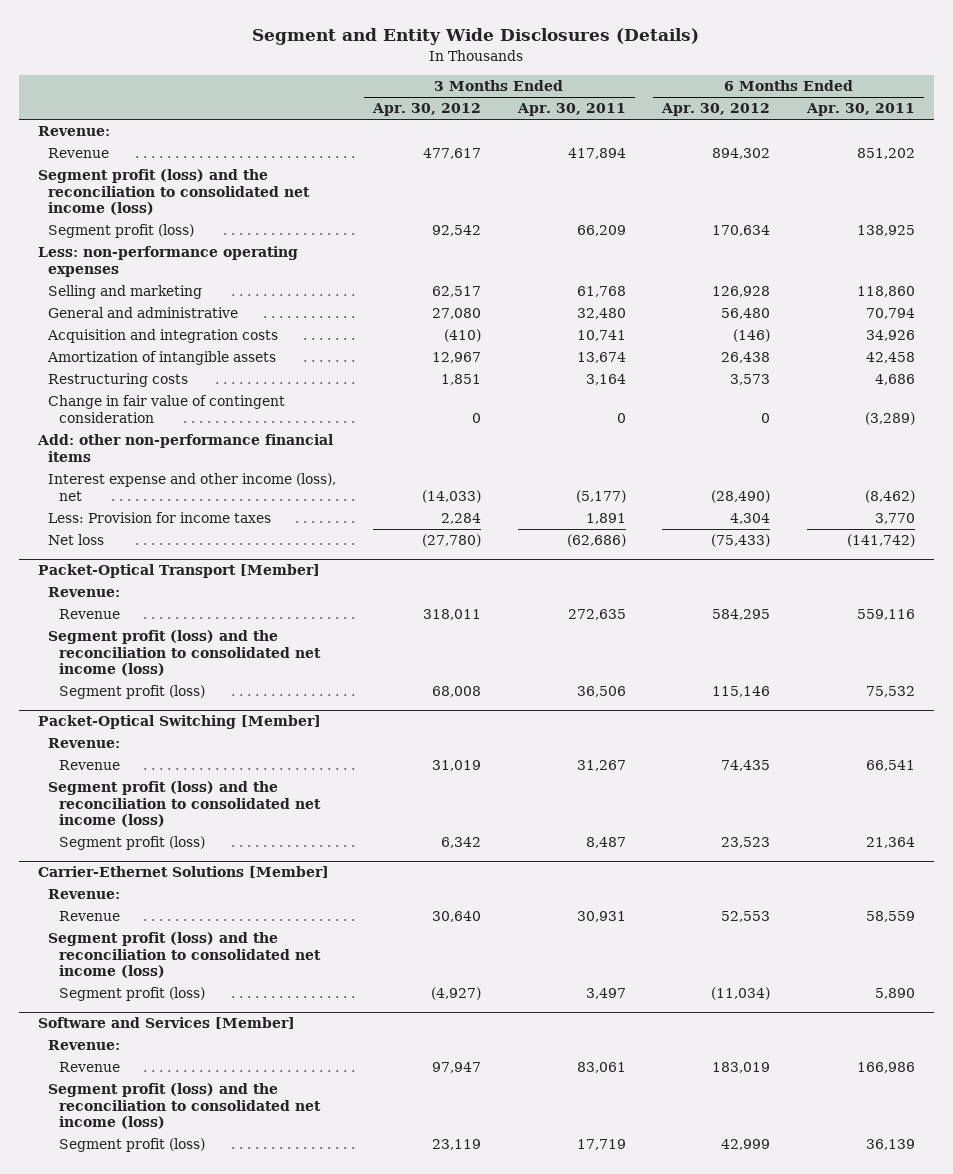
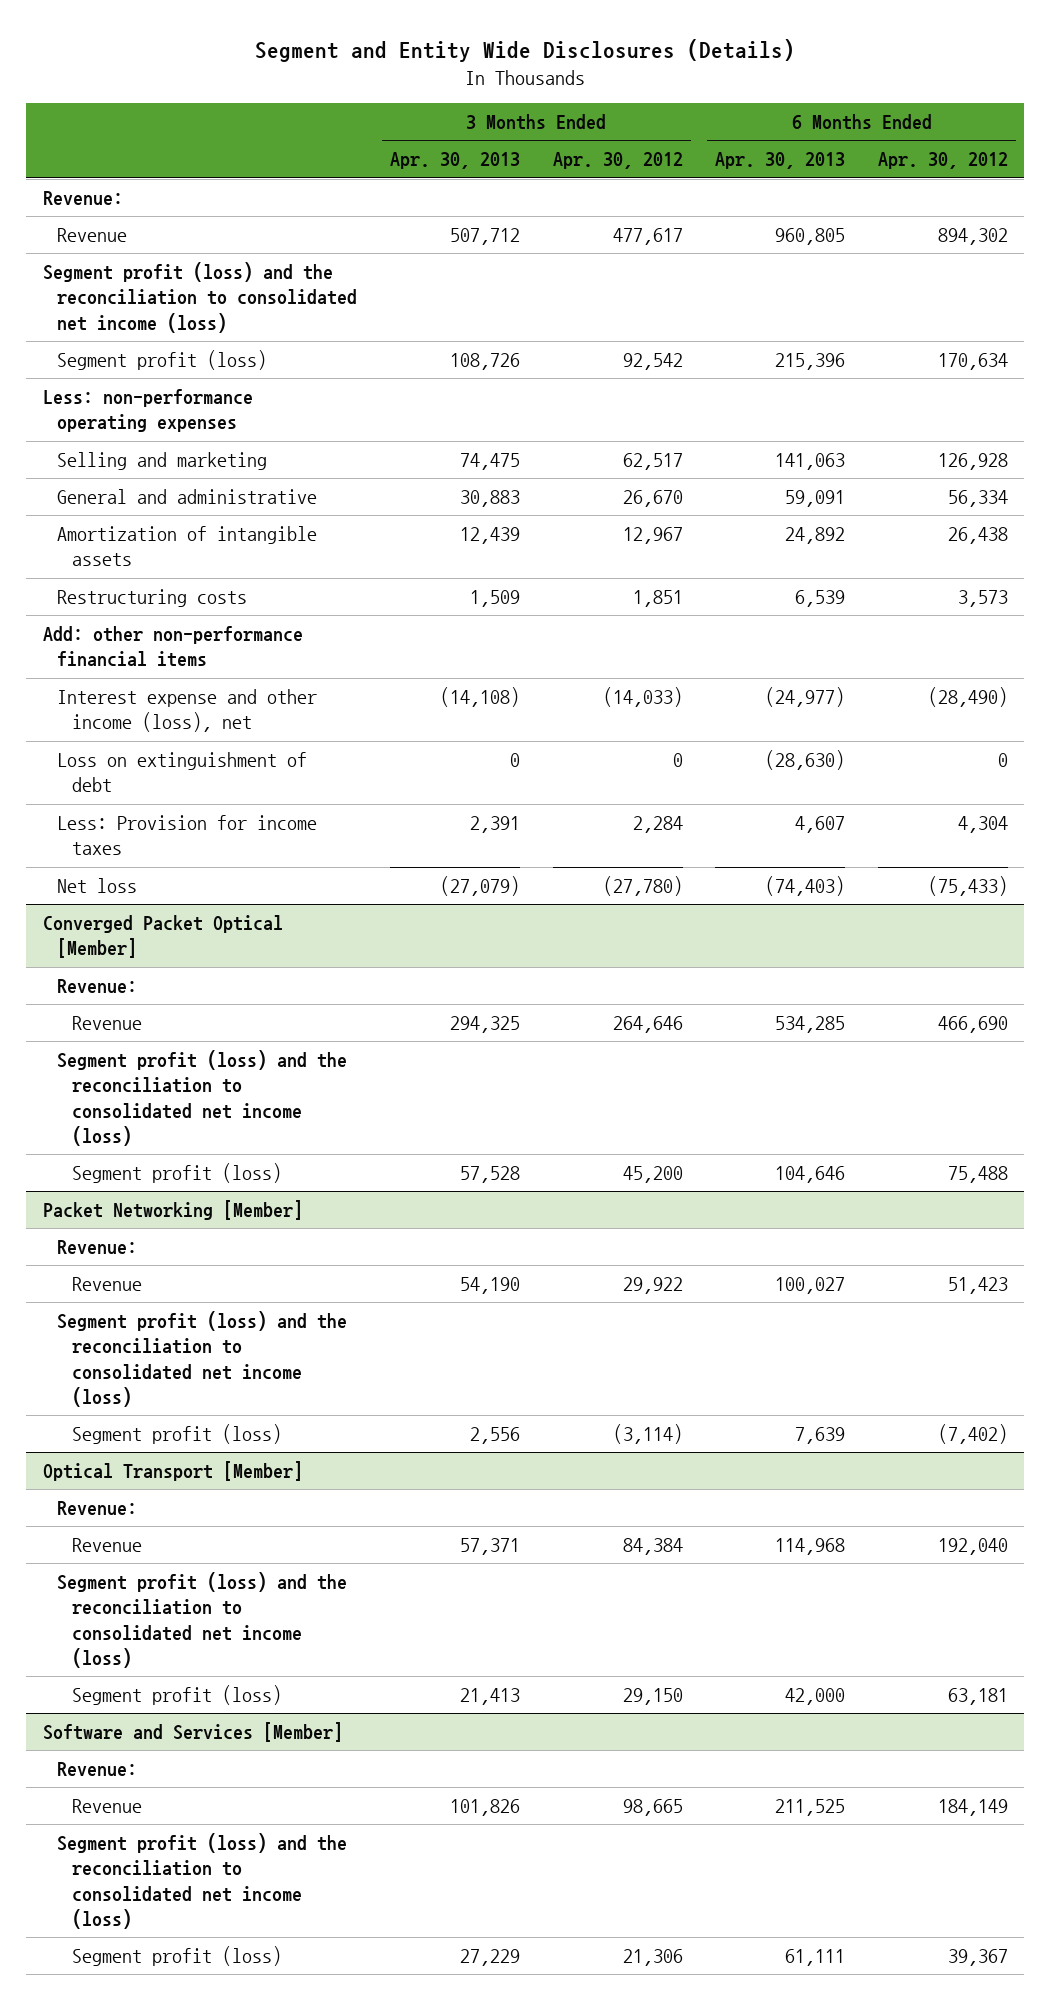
- | 3 Months Ended Apr. 30, 2012 | 3 Months Ended Apr. 30, 2011 | 6 Months Ended Apr. 30, 2012 | 6 Months Ended Apr. 30, 2011
+ | 3 Months Ended Apr. 30, 2013 | 3 Months Ended Apr. 30, 2012 | 6 Months Ended Apr. 30, 2013 | 6 Months Ended Apr. 30, 2012
- General and administrative | 27,080 | 32,480 | 56,480 | 70,794
- Acquisition and integration costs | (410) | 10,741 | (146) | 34,926
+ General and administrative | 30,883 | 26,670 | 59,091 | 56,334
- Change in fair value of contingent consideration | 0 | 0 | 0 | (3,289)
+ Loss on extinguishment of debt | 0 | 0 | (28,630) | 0
- Packet-Optical Transport [Member]
+ Converged Packet Optical [Member]
- Revenue | 318,011 | 272,635 | 584,295 | 559,116
+ Revenue | 294,325 | 264,646 | 534,285 | 466,690
- Segment profit (loss) | 68,008 | 36,506 | 115,146 | 75,532
- Packet-Optical Switching [Member]
+ Segment profit (loss) | 57,528 | 45,200 | 104,646 | 75,488
+ Packet Networking [Member]
- Revenue | 31,019 | 31,267 | 74,435 | 66,541
+ Revenue | 54,190 | 29,922 | 100,027 | 51,423
- Segment profit (loss) | 6,342 | 8,487 | 23,523 | 21,364
- Carrier-Ethernet Solutions [Member]
+ Segment profit (loss) | 2,556 | (3,114) | 7,639 | (7,402)
+ Optical Transport [Member]
- Revenue | 30,640 | 30,931 | 52,553 | 58,559
+ Revenue | 57,371 | 84,384 | 114,968 | 192,040
- Segment profit (loss) | (4,927) | 3,497 | (11,034) | 5,890
+ Segment profit (loss) | 21,413 | 29,150 | 42,000 | 63,181
@ Software and Services [Member]
- Revenue | 97,947 | 83,061 | 183,019 | 166,986
+ Revenue | 101,826 | 98,665 | 211,525 | 184,149
- Segment profit (loss) | 23,119 | 17,719 | 42,999 | 36,139
+ Segment profit (loss) | 27,229 | 21,306 | 61,111 | 39,367

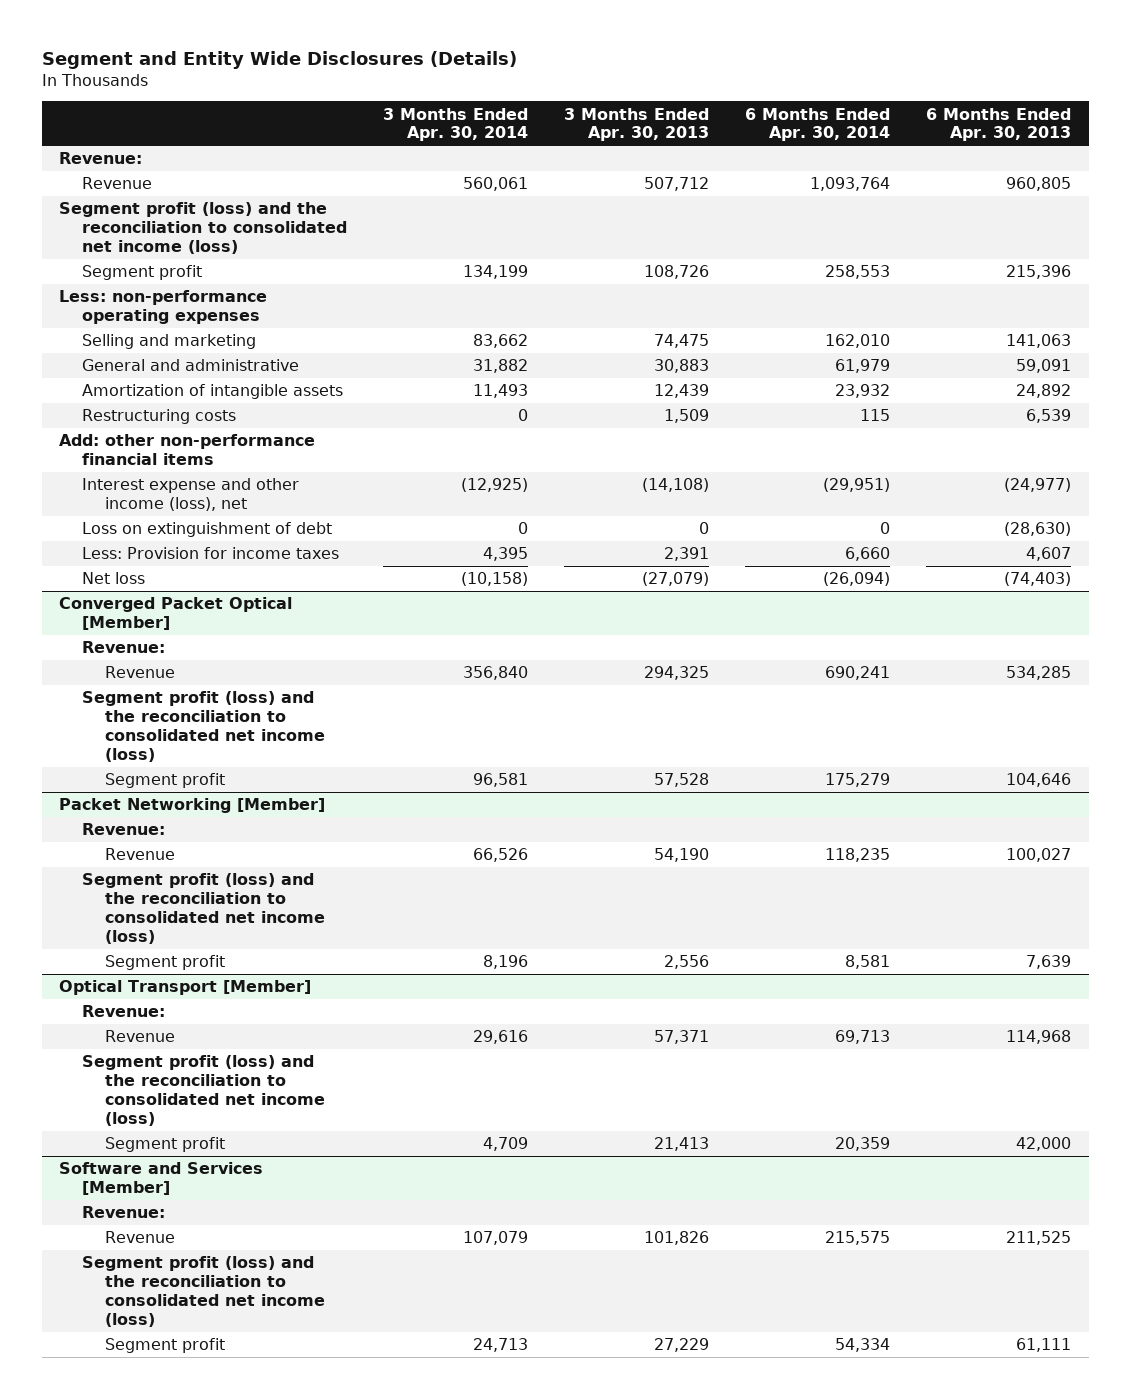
- | 3 Months Ended Apr. 30, 2013 | 3 Months Ended Apr. 30, 2012 | 6 Months Ended Apr. 30, 2013 | 6 Months Ended Apr. 30, 2012
+ | 3 Months Ended Apr. 30, 2014 | 3 Months Ended Apr. 30, 2013 | 6 Months Ended Apr. 30, 2014 | 6 Months Ended Apr. 30, 2013
- Segment profit (loss) | 108,726 | 92,542 | 215,396 | 170,634
+ Segment profit | 134,199 | 108,726 | 258,553 | 215,396
@ Converged Packet Optical [Member]
- Segment profit (loss) | 57,528 | 45,200 | 104,646 | 75,488
+ Segment profit | 96,581 | 57,528 | 175,279 | 104,646
@ Packet Networking [Member]
- Segment profit (loss) | 2,556 | (3,114) | 7,639 | (7,402)
+ Segment profit | 8,196 | 2,556 | 8,581 | 7,639
@ Optical Transport [Member]
- Segment profit (loss) | 21,413 | 29,150 | 42,000 | 63,181
+ Segment profit | 4,709 | 21,413 | 20,359 | 42,000
@ Software and Services [Member]
- Segment profit (loss) | 27,229 | 21,306 | 61,111 | 39,367
+ Segment profit | 24,713 | 27,229 | 54,334 | 61,111

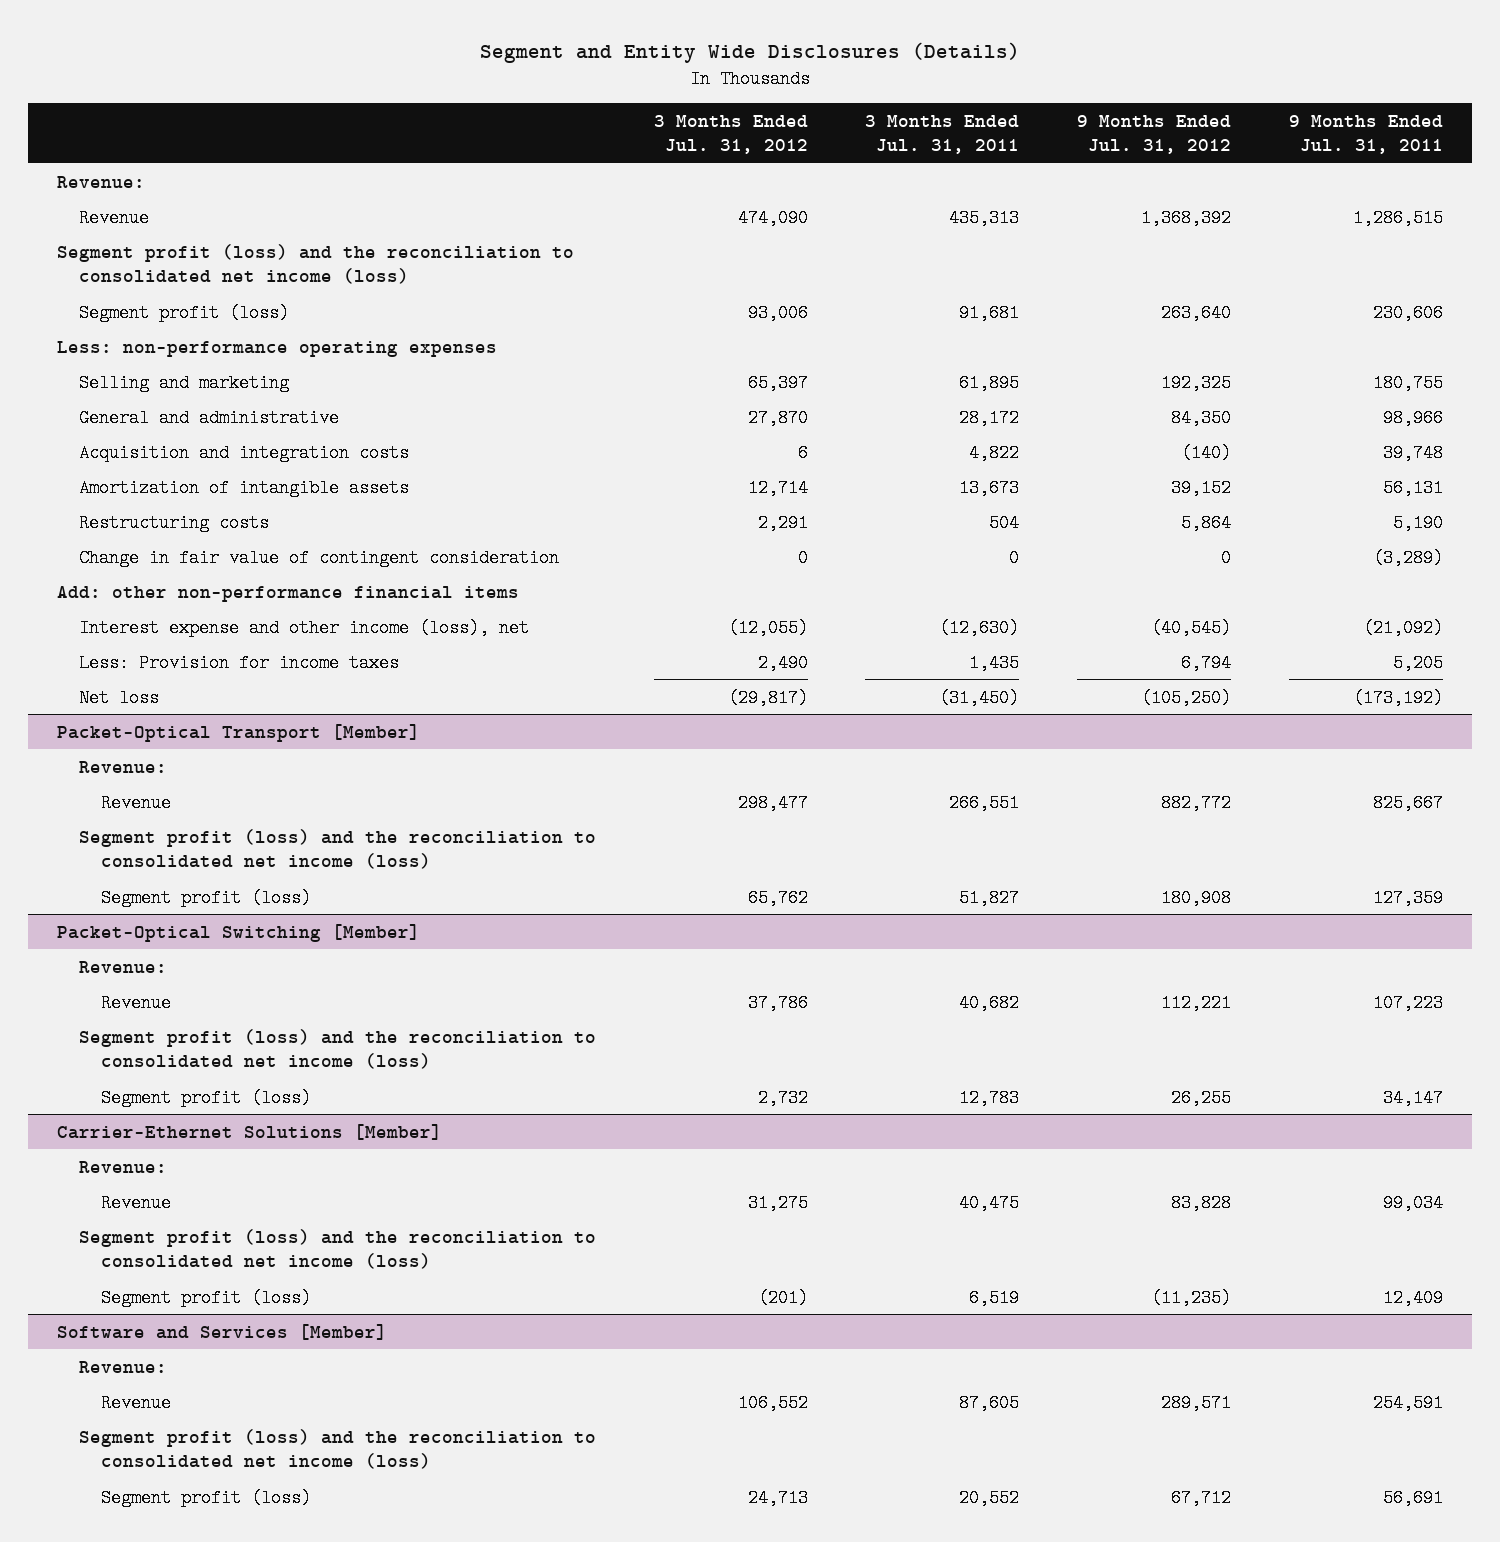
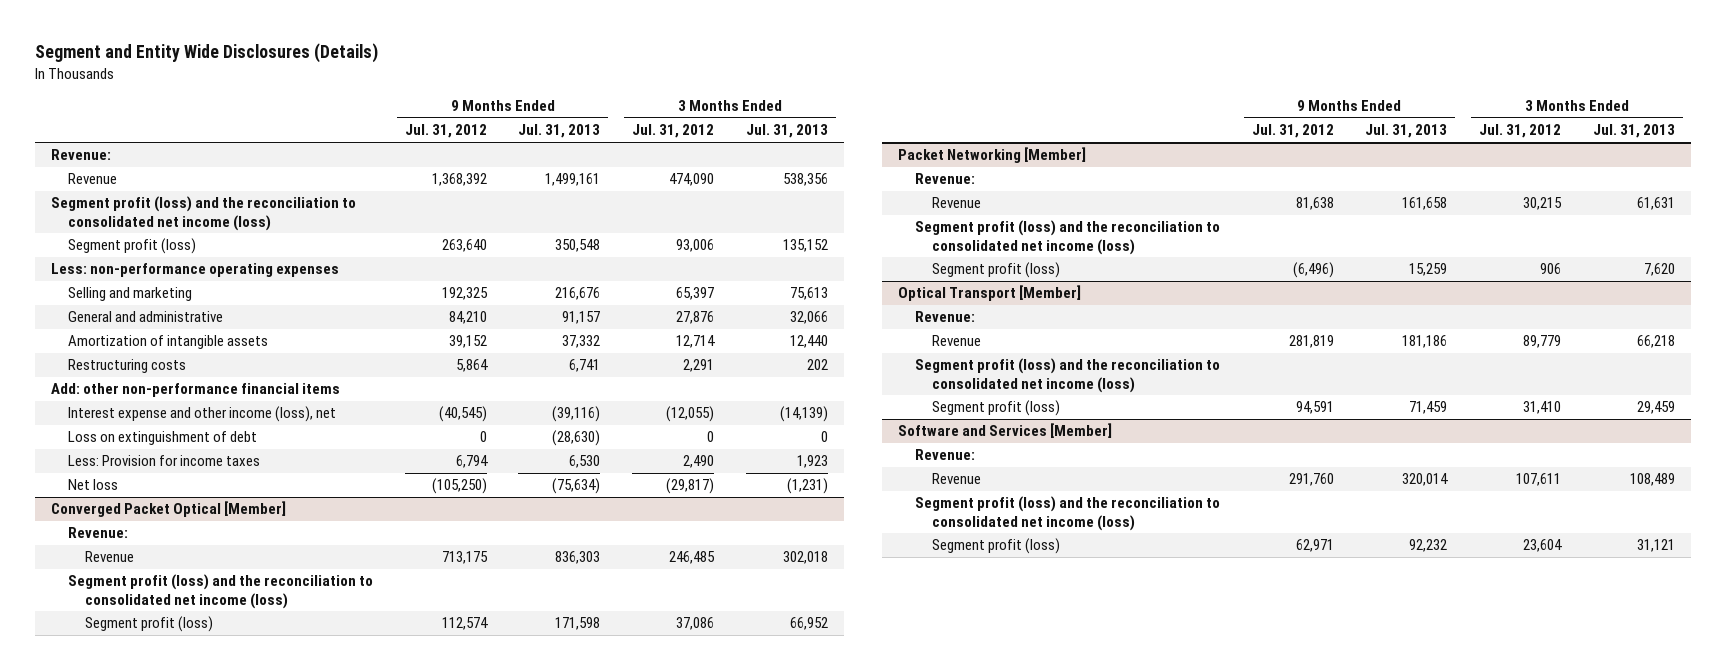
- | 3 Months Ended Jul. 31, 2012 | 3 Months Ended Jul. 31, 2011 | 9 Months Ended Jul. 31, 2012 | 9 Months Ended Jul. 31, 2011
+ | 9 Months Ended Jul. 31, 2012 | 9 Months Ended Jul. 31, 2013 | 3 Months Ended Jul. 31, 2012 | 3 Months Ended Jul. 31, 2013
- General and administrative | 27,870 | 28,172 | 84,350 | 98,966
- Acquisition and integration costs | 6 | 4,822 | (140) | 39,748
+ General and administrative | 84,210 | 91,157 | 27,876 | 32,066
- Change in fair value of contingent consideration | 0 | 0 | 0 | (3,289)
+ Loss on extinguishment of debt | 0 | (28,630) | 0 | 0
- Packet-Optical Transport [Member]
+ Converged Packet Optical [Member]
- Revenue | 298,477 | 266,551 | 882,772 | 825,667
+ Revenue | 713,175 | 836,303 | 246,485 | 302,018
- Segment profit (loss) | 65,762 | 51,827 | 180,908 | 127,359
- Packet-Optical Switching [Member]
+ Segment profit (loss) | 112,574 | 171,598 | 37,086 | 66,952
+ Packet Networking [Member]
- Revenue | 37,786 | 40,682 | 112,221 | 107,223
+ Revenue | 81,638 | 161,658 | 30,215 | 61,631
- Segment profit (loss) | 2,732 | 12,783 | 26,255 | 34,147
- Carrier-Ethernet Solutions [Member]
+ Segment profit (loss) | (6,496) | 15,259 | 906 | 7,620
+ Optical Transport [Member]
- Revenue | 31,275 | 40,475 | 83,828 | 99,034
+ Revenue | 281,819 | 181,186 | 89,779 | 66,218
- Segment profit (loss) | (201) | 6,519 | (11,235) | 12,409
+ Segment profit (loss) | 94,591 | 71,459 | 31,410 | 29,459
@ Software and Services [Member]
- Revenue | 106,552 | 87,605 | 289,571 | 254,591
+ Revenue | 291,760 | 320,014 | 107,611 | 108,489
- Segment profit (loss) | 24,713 | 20,552 | 67,712 | 56,691
+ Segment profit (loss) | 62,971 | 92,232 | 23,604 | 31,121

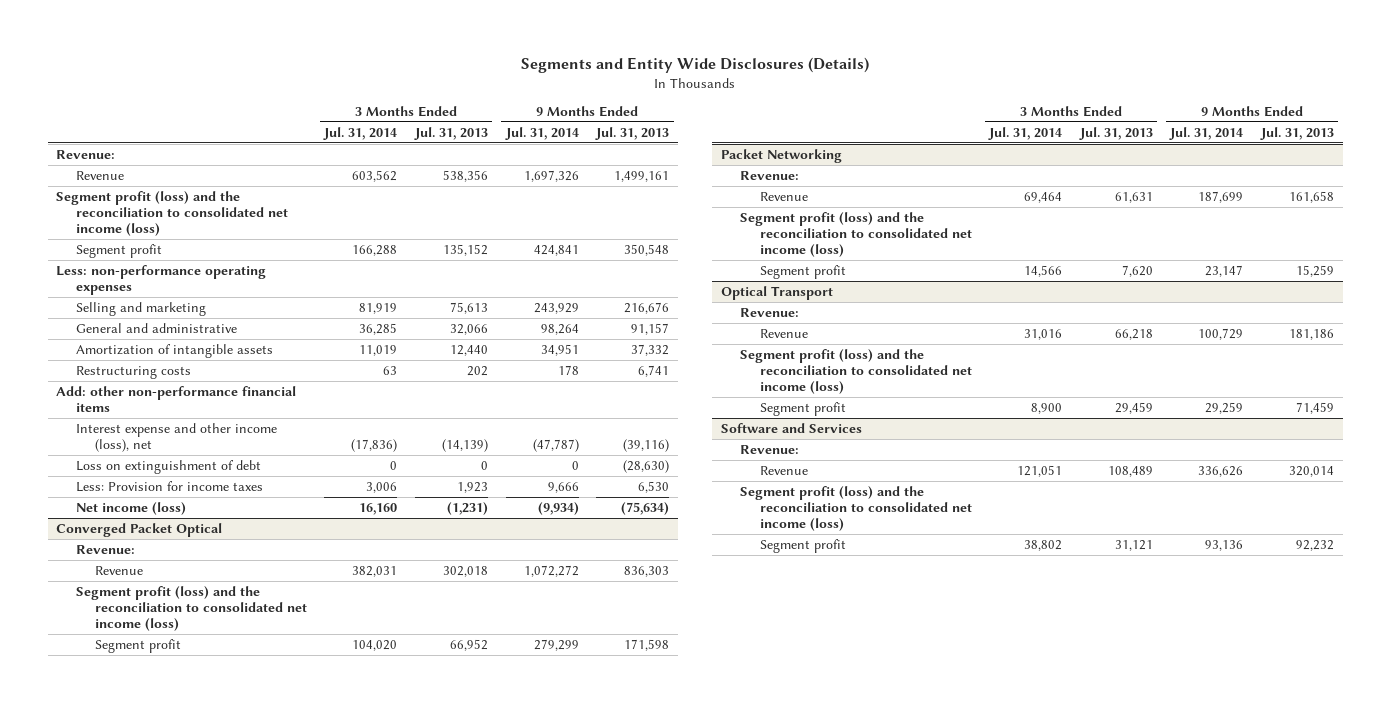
- Segment and Entity Wide Disclosures (Details)
+ Segments and Entity Wide Disclosures (Details)
- | 9 Months Ended Jul. 31, 2012 | 9 Months Ended Jul. 31, 2013 | 3 Months Ended Jul. 31, 2012 | 3 Months Ended Jul. 31, 2013
+ | 3 Months Ended Jul. 31, 2014 | 3 Months Ended Jul. 31, 2013 | 9 Months Ended Jul. 31, 2014 | 9 Months Ended Jul. 31, 2013
- Segment profit (loss) | 263,640 | 350,548 | 93,006 | 135,152
+ Segment profit | 166,288 | 135,152 | 424,841 | 350,548
- Net loss | (105,250) | (75,634) | (29,817) | (1,231)
- Converged Packet Optical [Member]
+ Net income (loss) | 16,160 | (1,231) | (9,934) | (75,634)
+ Converged Packet Optical
- Segment profit (loss) | 112,574 | 171,598 | 37,086 | 66,952
- Packet Networking [Member]
+ Segment profit | 104,020 | 66,952 | 279,299 | 171,598
+ Packet Networking
- Segment profit (loss) | (6,496) | 15,259 | 906 | 7,620
- Optical Transport [Member]
+ Segment profit | 14,566 | 7,620 | 23,147 | 15,259
+ Optical Transport
- Segment profit (loss) | 94,591 | 71,459 | 31,410 | 29,459
- Software and Services [Member]
+ Segment profit | 8,900 | 29,459 | 29,259 | 71,459
+ Software and Services
- Segment profit (loss) | 62,971 | 92,232 | 23,604 | 31,121
+ Segment profit | 38,802 | 31,121 | 93,136 | 92,232

